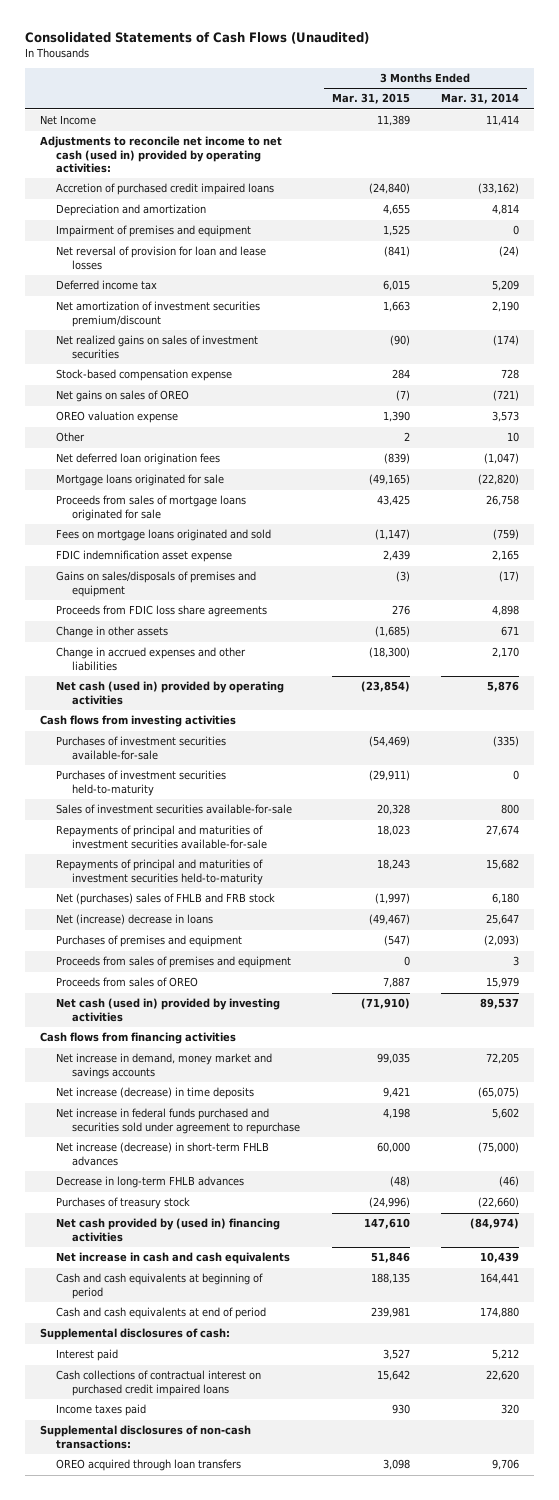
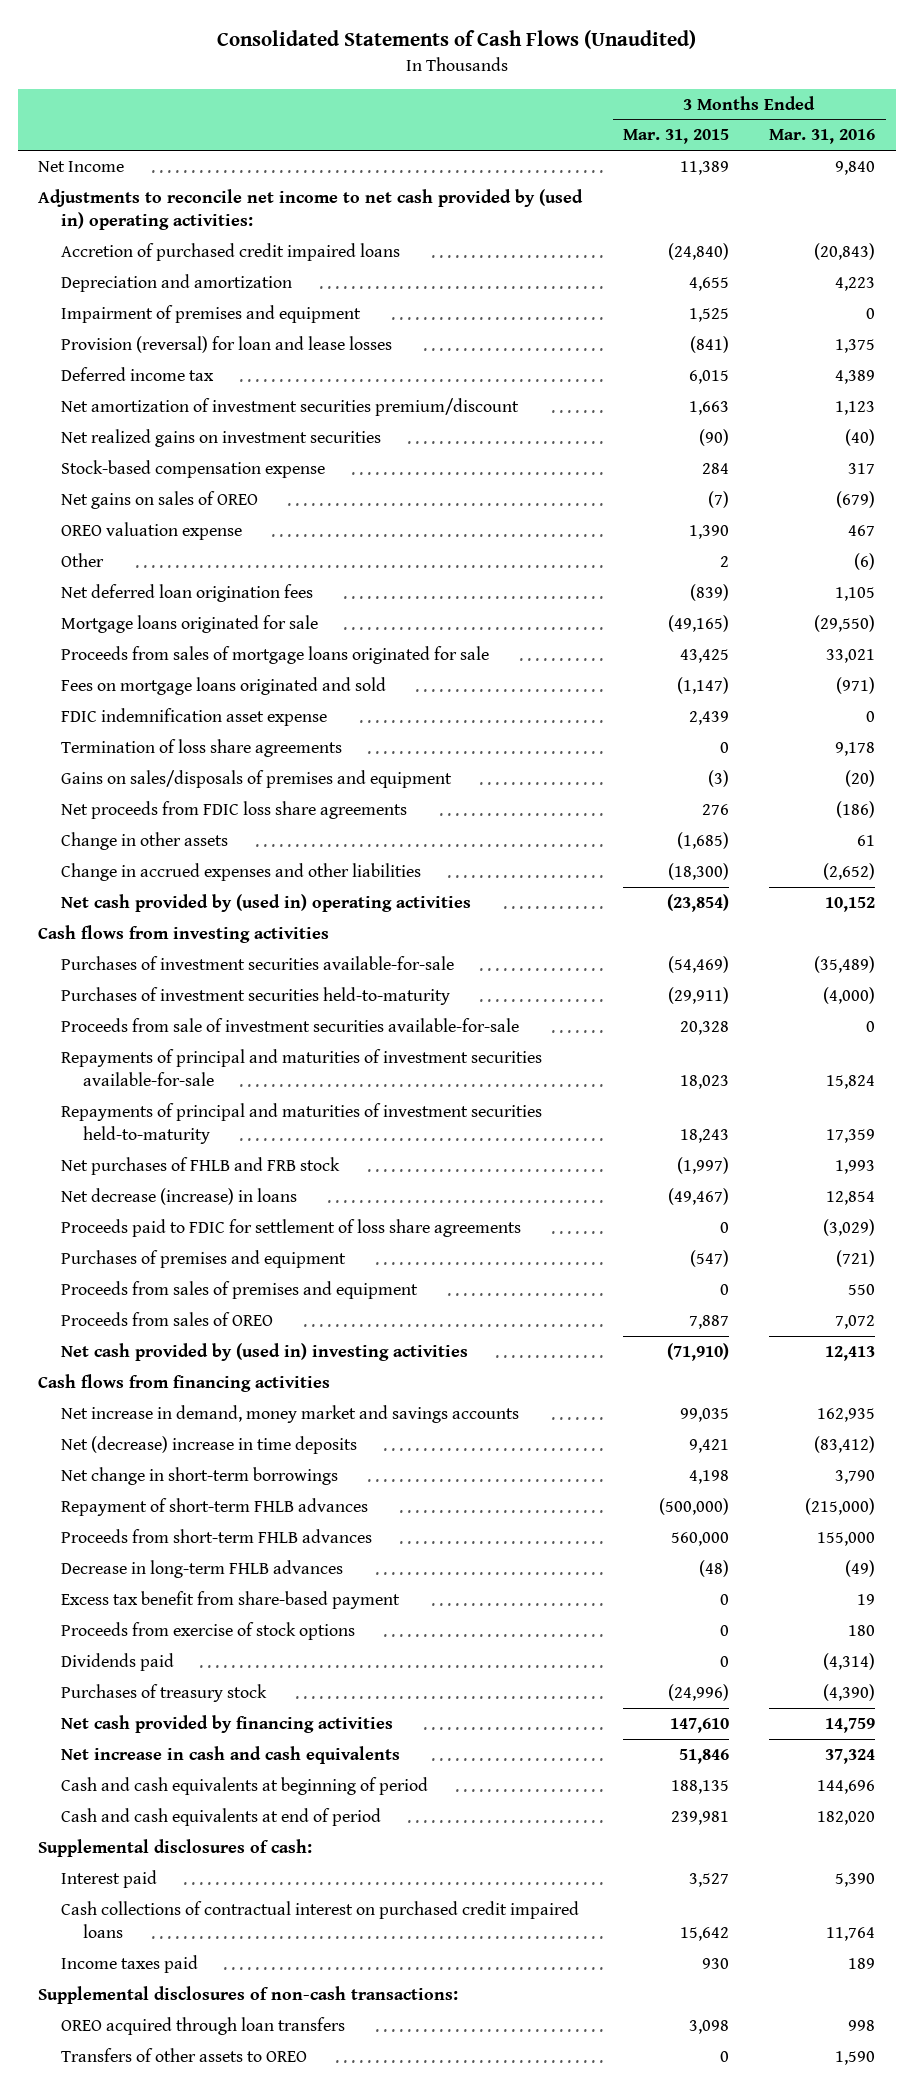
- | 3 Months Ended Mar. 31, 2015 | 3 Months Ended Mar. 31, 2014
+ | 3 Months Ended Mar. 31, 2015 | 3 Months Ended Mar. 31, 2016
- Adjustments to reconcile net income to net cash (used in) provided by operating activities:
+ Adjustments to reconcile net income to net cash provided by (used in) operating activities:
- Net reversal of provision for loan and lease losses | (841) | (24)
+ Provision (reversal) for loan and lease losses | (841) | 1,375
- Net realized gains on sales of investment securities | (90) | (174)
+ Net realized gains on investment securities | (90) | (40)
+ Termination of loss share agreements | 0 | 9,178
- Proceeds from FDIC loss share agreements | 276 | 4,898
+ Net proceeds from FDIC loss share agreements | 276 | (186)
- Net cash (used in) provided by operating activities | (23,854) | 5,876
+ Net cash provided by (used in) operating activities | (23,854) | 10,152
- Sales of investment securities available-for-sale | 20,328 | 800
+ Proceeds from sale of investment securities available-for-sale | 20,328 | 0
- Net (purchases) sales of FHLB and FRB stock | (1,997) | 6,180
- Net (increase) decrease in loans | (49,467) | 25,647
+ Net purchases of FHLB and FRB stock | (1,997) | 1,993
+ Net decrease (increase) in loans | (49,467) | 12,854
+ Proceeds paid to FDIC for settlement of loss share agreements | 0 | (3,029)
- Net cash (used in) provided by investing activities | (71,910) | 89,537
+ Net cash provided by (used in) investing activities | (71,910) | 12,413
- Net increase (decrease) in time deposits | 9,421 | (65,075)
- Net increase in federal funds purchased and securities sold under agreement to repurchase | 4,198 | 5,602
- Net increase (decrease) in short-term FHLB advances | 60,000 | (75,000)
+ Net (decrease) increase in time deposits | 9,421 | (83,412)
+ Net change in short-term borrowings | 4,198 | 3,790
+ Repayment of short-term FHLB advances | (500,000) | (215,000)
+ Proceeds from short-term FHLB advances | 560,000 | 155,000
+ Excess tax benefit from share-based payment | 0 | 19
+ Proceeds from exercise of stock options | 0 | 180
+ Dividends paid | 0 | (4,314)
- Net cash provided by (used in) financing activities | 147,610 | (84,974)
+ Net cash provided by financing activities | 147,610 | 14,759
+ Transfers of other assets to OREO | 0 | 1,590

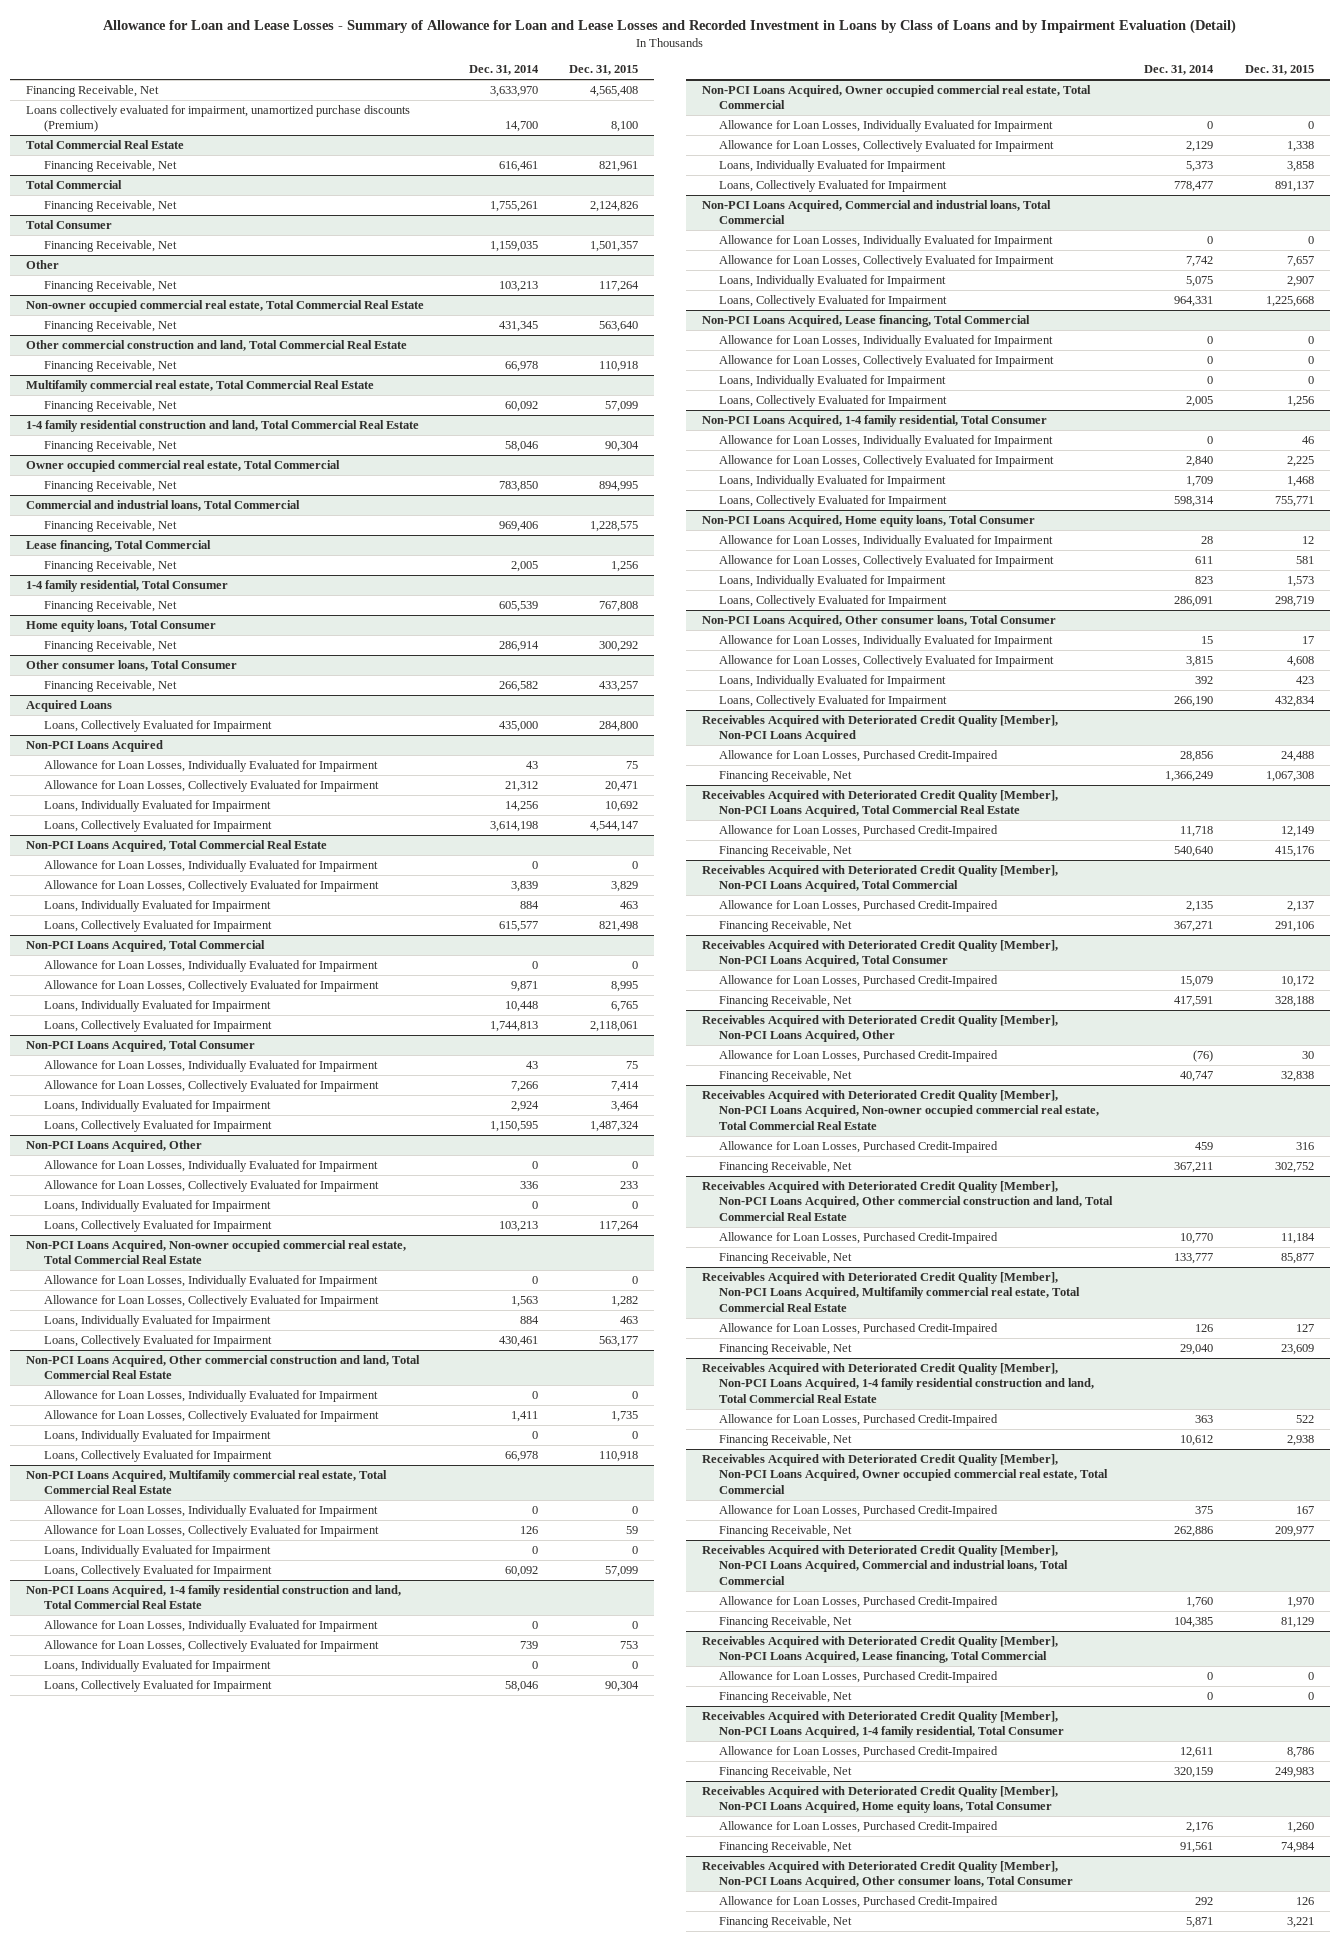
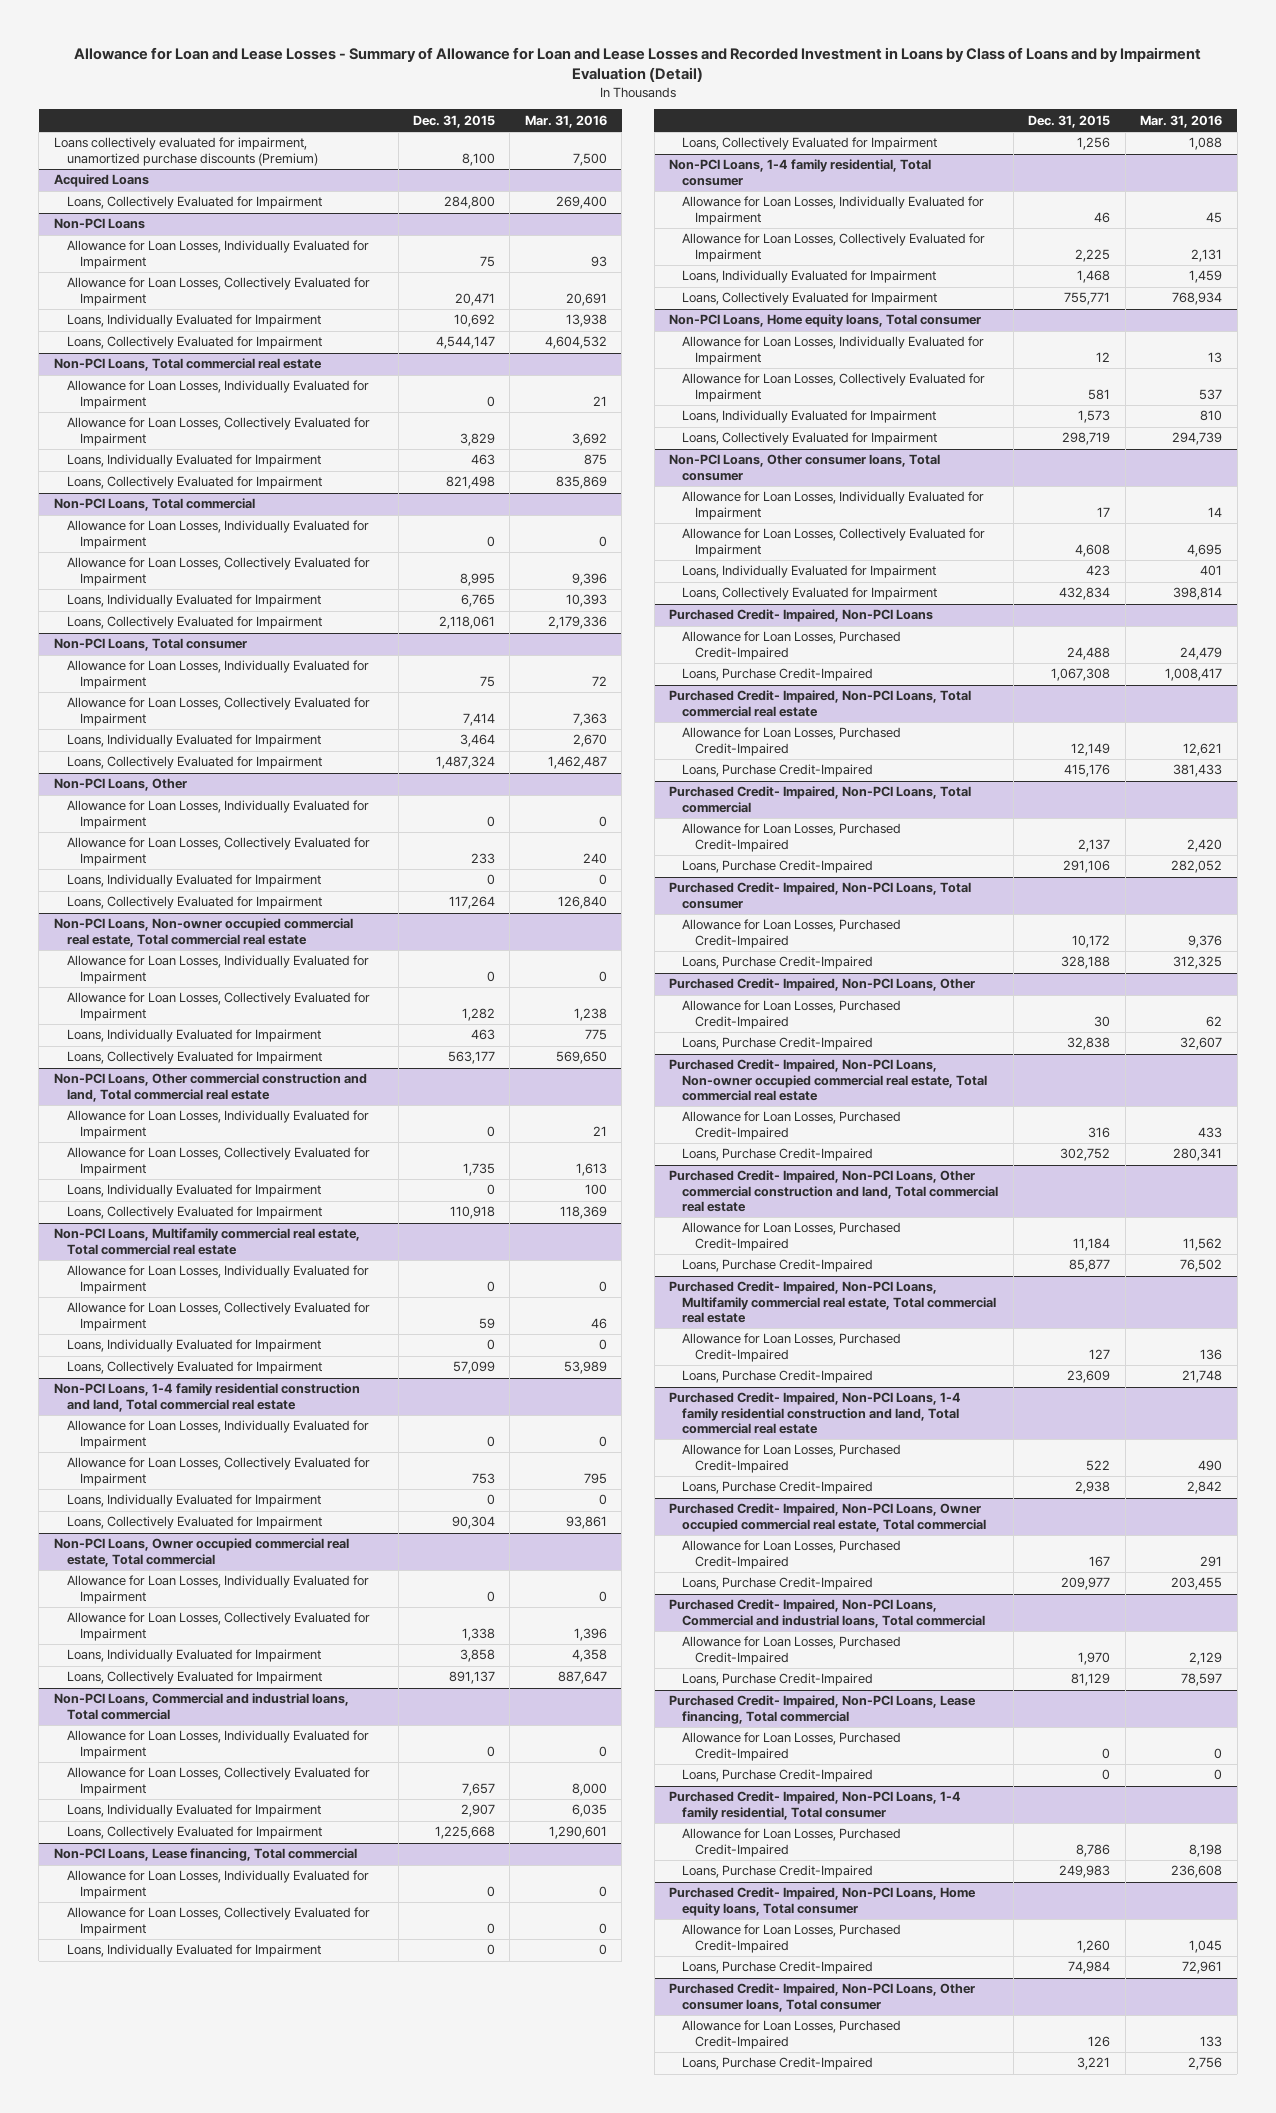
- | Dec. 31, 2014 | Dec. 31, 2015
+ | Dec. 31, 2015 | Mar. 31, 2016
- Financing Receivable, Net | 3,633,970 | 4,565,408
- Total Commercial Real Estate
- Financing Receivable, Net | 616,461 | 821,961
- Total Commercial
- Financing Receivable, Net | 1,755,261 | 2,124,826
- Total Consumer
- Financing Receivable, Net | 1,159,035 | 1,501,357
- Other
- Financing Receivable, Net | 103,213 | 117,264
- Non-owner occupied commercial real estate, Total Commercial Real Estate
- Financing Receivable, Net | 431,345 | 563,640
- Other commercial construction and land, Total Commercial Real Estate
- Financing Receivable, Net | 66,978 | 110,918
- Multifamily commercial real estate, Total Commercial Real Estate
- Financing Receivable, Net | 60,092 | 57,099
- 1-4 family residential construction and land, Total Commercial Real Estate
- Financing Receivable, Net | 58,046 | 90,304
- Owner occupied commercial real estate, Total Commercial
- Financing Receivable, Net | 783,850 | 894,995
- Commercial and industrial loans, Total Commercial
- Financing Receivable, Net | 969,406 | 1,228,575
- Lease financing, Total Commercial
- Financing Receivable, Net | 2,005 | 1,256
- 1-4 family residential, Total Consumer
- Financing Receivable, Net | 605,539 | 767,808
- Home equity loans, Total Consumer
- Financing Receivable, Net | 286,914 | 300,292
- Other consumer loans, Total Consumer
- Financing Receivable, Net | 266,582 | 433,257
- Non-PCI Loans Acquired
+ Non-PCI Loans
- Non-PCI Loans Acquired, Total Commercial Real Estate
+ Non-PCI Loans, Total commercial real estate
- Non-PCI Loans Acquired, Total Commercial
+ Non-PCI Loans, Total commercial
- Non-PCI Loans Acquired, Total Consumer
+ Non-PCI Loans, Total consumer
- Non-PCI Loans Acquired, Other
+ Non-PCI Loans, Other
- Non-PCI Loans Acquired, Non-owner occupied commercial real estate, Total Commercial Real Estate
+ Non-PCI Loans, Non-owner occupied commercial real estate, Total commercial real estate
- Non-PCI Loans Acquired, Other commercial construction and land, Total Commercial Real Estate
+ Non-PCI Loans, Other commercial construction and land, Total commercial real estate
- Non-PCI Loans Acquired, Multifamily commercial real estate, Total Commercial Real Estate
+ Non-PCI Loans, Multifamily commercial real estate, Total commercial real estate
- Non-PCI Loans Acquired, 1-4 family residential construction and land, Total Commercial Real Estate
+ Non-PCI Loans, 1-4 family residential construction and land, Total commercial real estate
- Non-PCI Loans Acquired, Owner occupied commercial real estate, Total Commercial
+ Non-PCI Loans, Owner occupied commercial real estate, Total commercial
- Non-PCI Loans Acquired, Commercial and industrial loans, Total Commercial
+ Non-PCI Loans, Commercial and industrial loans, Total commercial
- Non-PCI Loans Acquired, Lease financing, Total Commercial
+ Non-PCI Loans, Lease financing, Total commercial
- Non-PCI Loans Acquired, 1-4 family residential, Total Consumer
+ Non-PCI Loans, 1-4 family residential, Total consumer
- Non-PCI Loans Acquired, Home equity loans, Total Consumer
+ Non-PCI Loans, Home equity loans, Total consumer
- Non-PCI Loans Acquired, Other consumer loans, Total Consumer
+ Non-PCI Loans, Other consumer loans, Total consumer
- Receivables Acquired with Deteriorated Credit Quality [Member], Non-PCI Loans Acquired
+ Purchased Credit- Impaired, Non-PCI Loans
- Financing Receivable, Net | 1,366,249 | 1,067,308
- Receivables Acquired with Deteriorated Credit Quality [Member], Non-PCI Loans Acquired, Total Commercial Real Estate
+ Loans, Purchase Credit-Impaired | 1,067,308 | 1,008,417
+ Purchased Credit- Impaired, Non-PCI Loans, Total commercial real estate
- Financing Receivable, Net | 540,640 | 415,176
- Receivables Acquired with Deteriorated Credit Quality [Member], Non-PCI Loans Acquired, Total Commercial
+ Loans, Purchase Credit-Impaired | 415,176 | 381,433
+ Purchased Credit- Impaired, Non-PCI Loans, Total commercial
- Financing Receivable, Net | 367,271 | 291,106
- Receivables Acquired with Deteriorated Credit Quality [Member], Non-PCI Loans Acquired, Total Consumer
+ Loans, Purchase Credit-Impaired | 291,106 | 282,052
+ Purchased Credit- Impaired, Non-PCI Loans, Total consumer
- Financing Receivable, Net | 417,591 | 328,188
- Receivables Acquired with Deteriorated Credit Quality [Member], Non-PCI Loans Acquired, Other
+ Loans, Purchase Credit-Impaired | 328,188 | 312,325
+ Purchased Credit- Impaired, Non-PCI Loans, Other
- Financing Receivable, Net | 40,747 | 32,838
- Receivables Acquired with Deteriorated Credit Quality [Member], Non-PCI Loans Acquired, Non-owner occupied commercial real estate, Total Commercial Real Estate
+ Loans, Purchase Credit-Impaired | 32,838 | 32,607
+ Purchased Credit- Impaired, Non-PCI Loans, Non-owner occupied commercial real estate, Total commercial real estate
- Financing Receivable, Net | 367,211 | 302,752
- Receivables Acquired with Deteriorated Credit Quality [Member], Non-PCI Loans Acquired, Other commercial construction and land, Total Commercial Real Estate
+ Loans, Purchase Credit-Impaired | 302,752 | 280,341
+ Purchased Credit- Impaired, Non-PCI Loans, Other commercial construction and land, Total commercial real estate
- Financing Receivable, Net | 133,777 | 85,877
- Receivables Acquired with Deteriorated Credit Quality [Member], Non-PCI Loans Acquired, Multifamily commercial real estate, Total Commercial Real Estate
+ Loans, Purchase Credit-Impaired | 85,877 | 76,502
+ Purchased Credit- Impaired, Non-PCI Loans, Multifamily commercial real estate, Total commercial real estate
- Financing Receivable, Net | 29,040 | 23,609
- Receivables Acquired with Deteriorated Credit Quality [Member], Non-PCI Loans Acquired, 1-4 family residential construction and land, Total Commercial Real Estate
+ Loans, Purchase Credit-Impaired | 23,609 | 21,748
+ Purchased Credit- Impaired, Non-PCI Loans, 1-4 family residential construction and land, Total commercial real estate
- Financing Receivable, Net | 10,612 | 2,938
- Receivables Acquired with Deteriorated Credit Quality [Member], Non-PCI Loans Acquired, Owner occupied commercial real estate, Total Commercial
+ Loans, Purchase Credit-Impaired | 2,938 | 2,842
+ Purchased Credit- Impaired, Non-PCI Loans, Owner occupied commercial real estate, Total commercial
- Financing Receivable, Net | 262,886 | 209,977
- Receivables Acquired with Deteriorated Credit Quality [Member], Non-PCI Loans Acquired, Commercial and industrial loans, Total Commercial
+ Loans, Purchase Credit-Impaired | 209,977 | 203,455
+ Purchased Credit- Impaired, Non-PCI Loans, Commercial and industrial loans, Total commercial
- Financing Receivable, Net | 104,385 | 81,129
- Receivables Acquired with Deteriorated Credit Quality [Member], Non-PCI Loans Acquired, Lease financing, Total Commercial
+ Loans, Purchase Credit-Impaired | 81,129 | 78,597
+ Purchased Credit- Impaired, Non-PCI Loans, Lease financing, Total commercial
- Financing Receivable, Net | 0 | 0
- Receivables Acquired with Deteriorated Credit Quality [Member], Non-PCI Loans Acquired, 1-4 family residential, Total Consumer
+ Loans, Purchase Credit-Impaired | 0 | 0
+ Purchased Credit- Impaired, Non-PCI Loans, 1-4 family residential, Total consumer
- Financing Receivable, Net | 320,159 | 249,983
- Receivables Acquired with Deteriorated Credit Quality [Member], Non-PCI Loans Acquired, Home equity loans, Total Consumer
+ Loans, Purchase Credit-Impaired | 249,983 | 236,608
+ Purchased Credit- Impaired, Non-PCI Loans, Home equity loans, Total consumer
- Financing Receivable, Net | 91,561 | 74,984
- Receivables Acquired with Deteriorated Credit Quality [Member], Non-PCI Loans Acquired, Other consumer loans, Total Consumer
+ Loans, Purchase Credit-Impaired | 74,984 | 72,961
+ Purchased Credit- Impaired, Non-PCI Loans, Other consumer loans, Total consumer
- Financing Receivable, Net | 5,871 | 3,221
+ Loans, Purchase Credit-Impaired | 3,221 | 2,756

